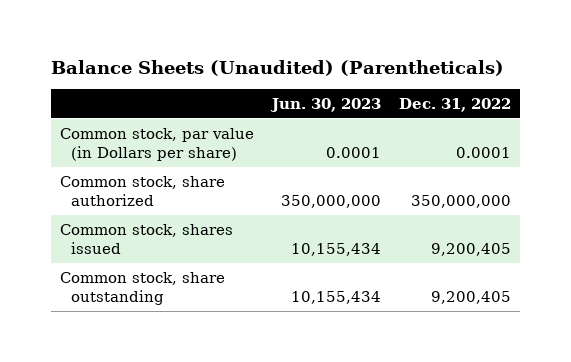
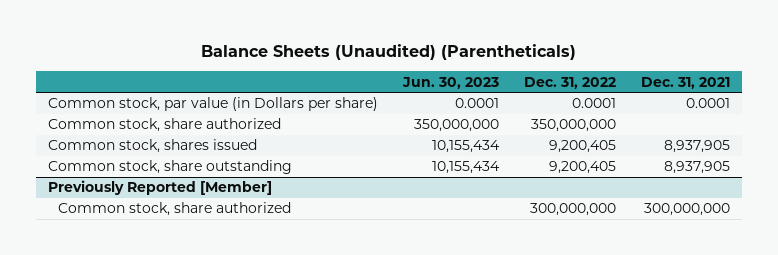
- | Jun. 30, 2023 | Dec. 31, 2022
+ | Jun. 30, 2023 | Dec. 31, 2022 | Dec. 31, 2021
+ Previously Reported [Member]
+ Common stock, share authorized | | 300,000,000 | 300,000,000

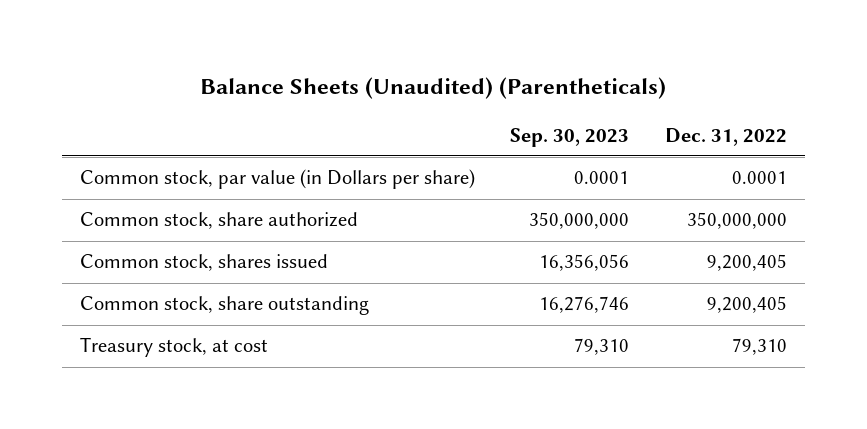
- | Jun. 30, 2023 | Dec. 31, 2022 | Dec. 31, 2021
+ | Sep. 30, 2023 | Dec. 31, 2022
- Previously Reported [Member]
- Common stock, share authorized | | 300,000,000 | 300,000,000
+ Treasury stock, at cost | 79,310 | 79,310

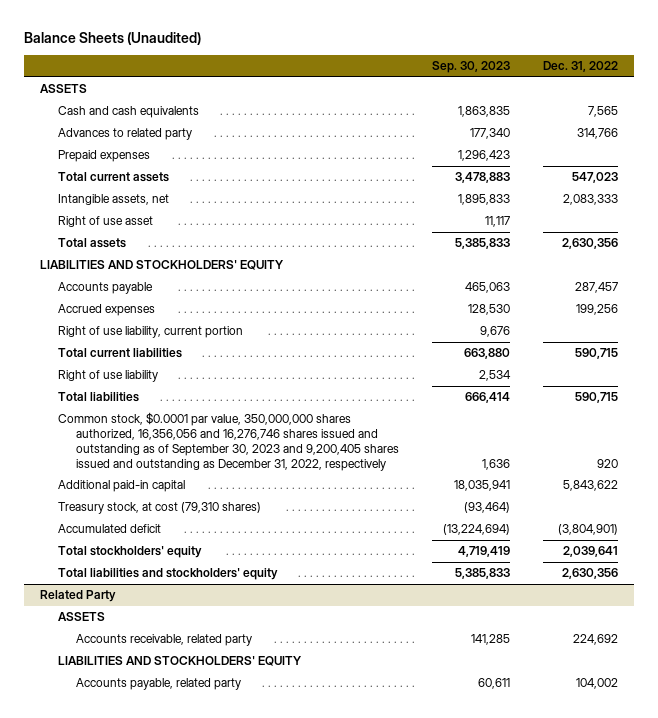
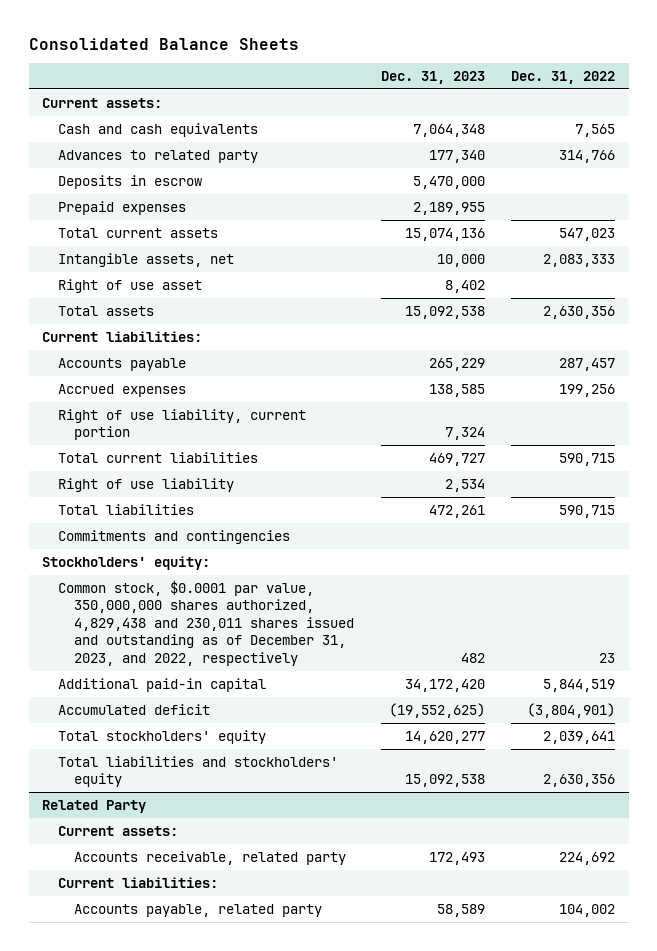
- Balance Sheets (Unaudited)
+ Consolidated Balance Sheets
- | Sep. 30, 2023 | Dec. 31, 2022
+ | Dec. 31, 2023 | Dec. 31, 2022
- ASSETS
+ Current assets:
+ Deposits in escrow | 5,470,000 |
- LIABILITIES AND STOCKHOLDERS' EQUITY
+ Current liabilities:
- Common stock, $0.0001 par value, 350,000,000 shares authorized, 16,356,056 and 16,276,746 shares issued and outstanding as of September 30, 2023 and 9,200,405 shares issued and outstanding as December 31, 2022, respectively | 1,636 | 920
- Additional paid-in capital | 18,035,941 | 5,843,622
- Treasury stock, at cost (79,310 shares) | (93,464) |
+ Commitments and contingencies
+ Stockholders' equity:
+ Common stock, $0.0001 par value, 350,000,000 shares authorized, 4,829,438 and 230,011 shares issued and outstanding as of December 31, 2023, and 2022, respectively | 482 | 23
+ Additional paid-in capital | 34,172,420 | 5,844,519
@ Related Party
- ASSETS
+ Current assets:
- LIABILITIES AND STOCKHOLDERS' EQUITY
+ Current liabilities:

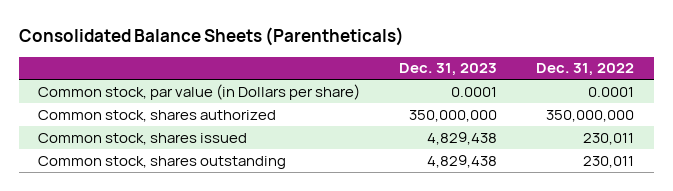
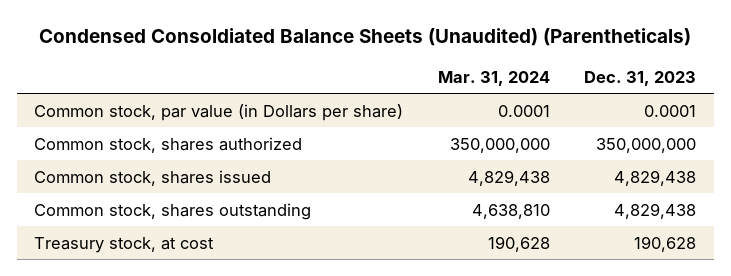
- Consolidated Balance Sheets (Parentheticals)
+ Condensed Consoldiated Balance Sheets (Unaudited) (Parentheticals)
- | Dec. 31, 2023 | Dec. 31, 2022
+ | Mar. 31, 2024 | Dec. 31, 2023
+ Treasury stock, at cost | 190,628 | 190,628

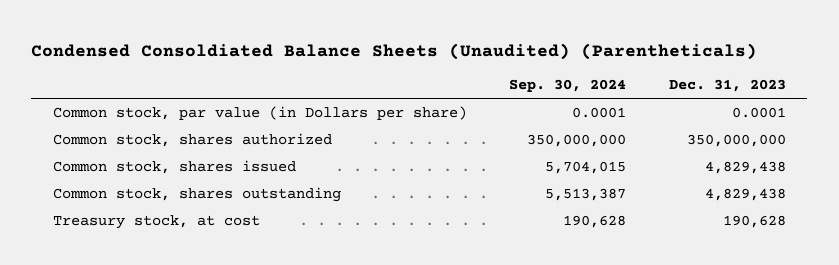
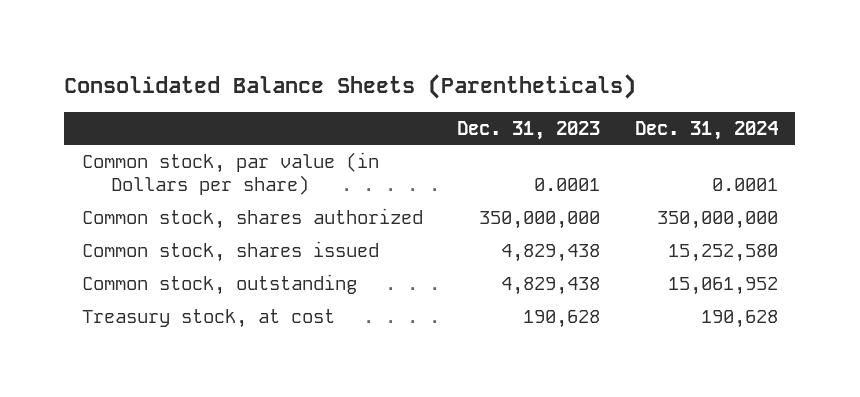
- Condensed Consoldiated Balance Sheets (Unaudited) (Parentheticals)
+ Consolidated Balance Sheets (Parentheticals)
- | Sep. 30, 2024 | Dec. 31, 2023
+ | Dec. 31, 2023 | Dec. 31, 2024
- Common stock, shares outstanding | 5,513,387 | 4,829,438
+ Common stock, outstanding | 4,829,438 | 15,061,952

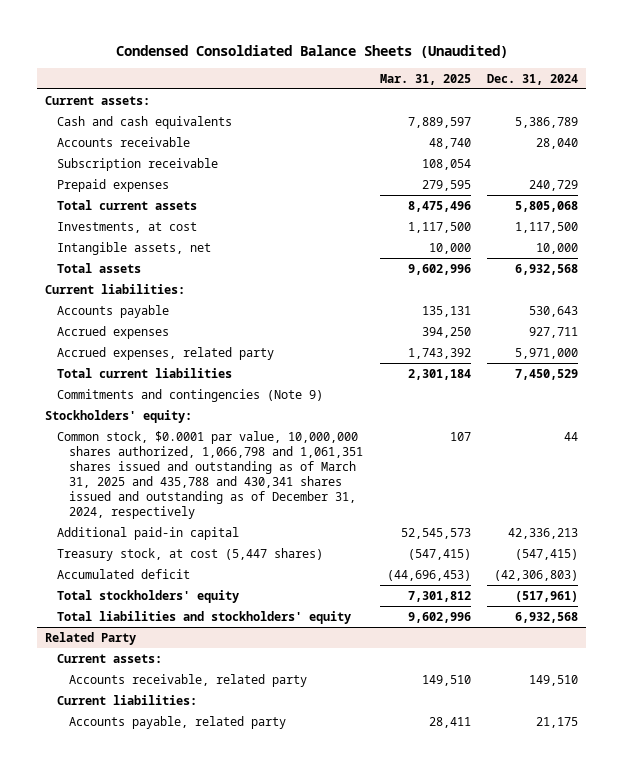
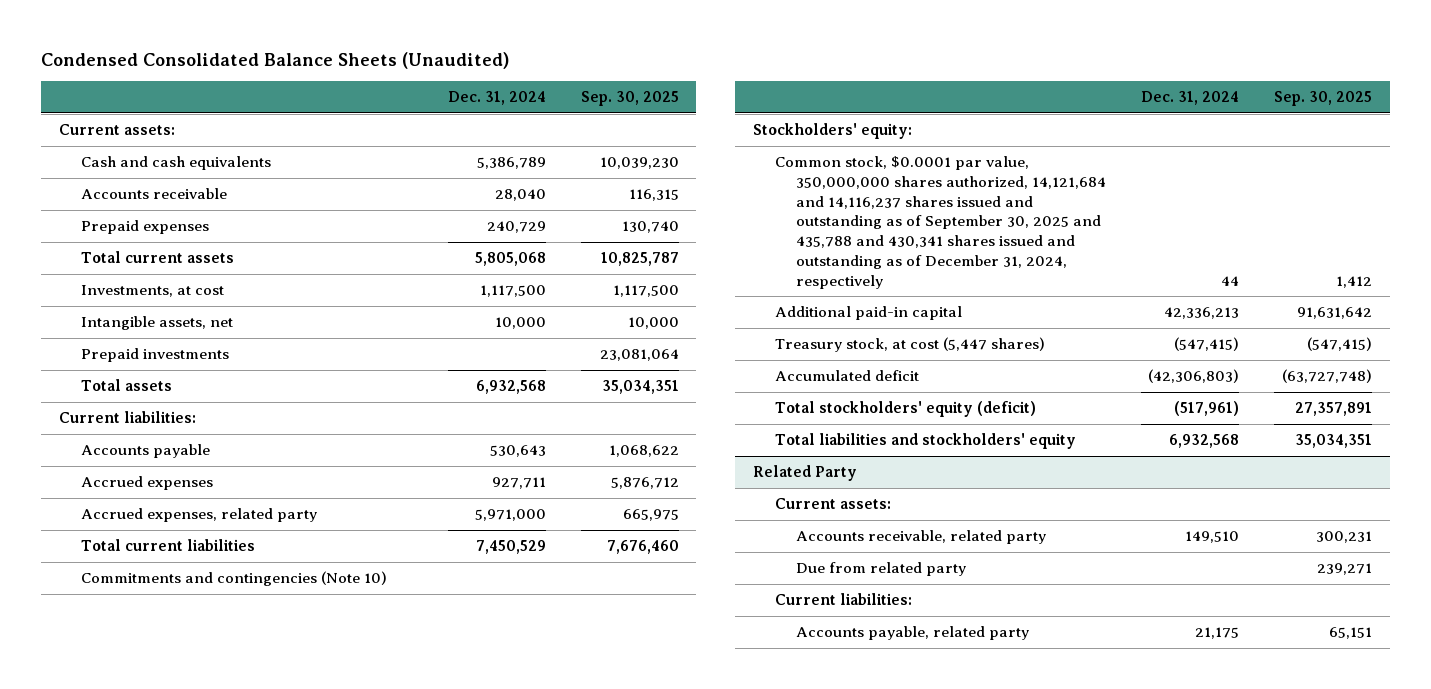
- Condensed Consoldiated Balance Sheets (Unaudited)
+ Condensed Consolidated Balance Sheets (Unaudited)
- | Mar. 31, 2025 | Dec. 31, 2024
+ | Dec. 31, 2024 | Sep. 30, 2025
- Subscription receivable | 108,054 |
+ Prepaid investments | | 23,081,064
- Commitments and contingencies (Note 9)
+ Commitments and contingencies (Note 10)
- Common stock, $0.0001 par value, 10,000,000 shares authorized, 1,066,798 and 1,061,351 shares issued and outstanding as of March 31, 2025 and 435,788 and 430,341 shares issued and outstanding as of December 31, 2024, respectively | 107 | 44
+ Common stock, $0.0001 par value, 350,000,000 shares authorized, 14,121,684 and 14,116,237 shares issued and outstanding as of September 30, 2025 and 435,788 and 430,341 shares issued and outstanding as of December 31, 2024, respectively | 44 | 1,412
- Total stockholders' equity | 7,301,812 | (517,961)
+ Total stockholders' equity (deficit) | (517,961) | 27,357,891
@ Related Party
+ Due from related party | | 239,271

